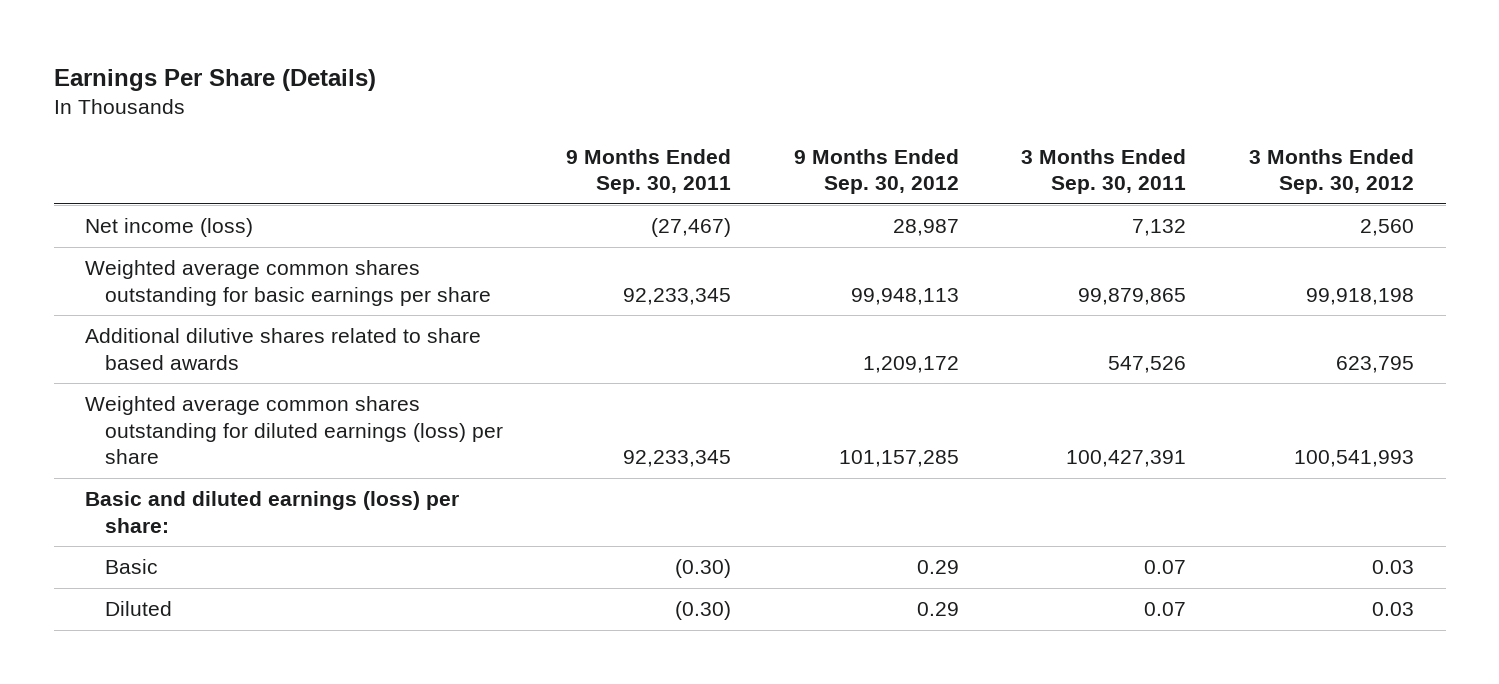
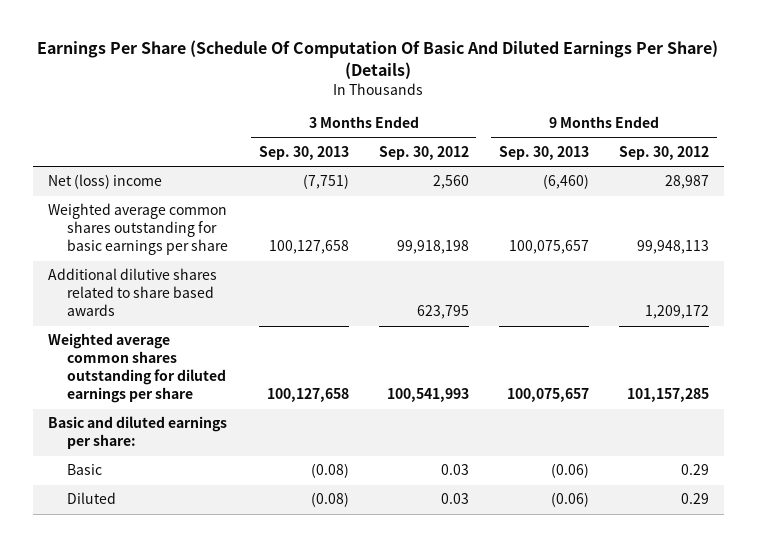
- Earnings Per Share (Details)
+ Earnings Per Share (Schedule Of Computation Of Basic And Diluted Earnings Per Share) (Details)
- | 9 Months Ended Sep. 30, 2011 | 9 Months Ended Sep. 30, 2012 | 3 Months Ended Sep. 30, 2011 | 3 Months Ended Sep. 30, 2012
+ | 3 Months Ended Sep. 30, 2013 | 3 Months Ended Sep. 30, 2012 | 9 Months Ended Sep. 30, 2013 | 9 Months Ended Sep. 30, 2012
- Net income (loss) | (27,467) | 28,987 | 7,132 | 2,560
+ Net (loss) income | (7,751) | 2,560 | (6,460) | 28,987
- Weighted average common shares outstanding for diluted earnings (loss) per share | 92,233,345 | 101,157,285 | 100,427,391 | 100,541,993
- Basic and diluted earnings (loss) per share:
+ Weighted average common shares outstanding for diluted earnings per share | 100,127,658 | 100,541,993 | 100,075,657 | 101,157,285
+ Basic and diluted earnings per share:

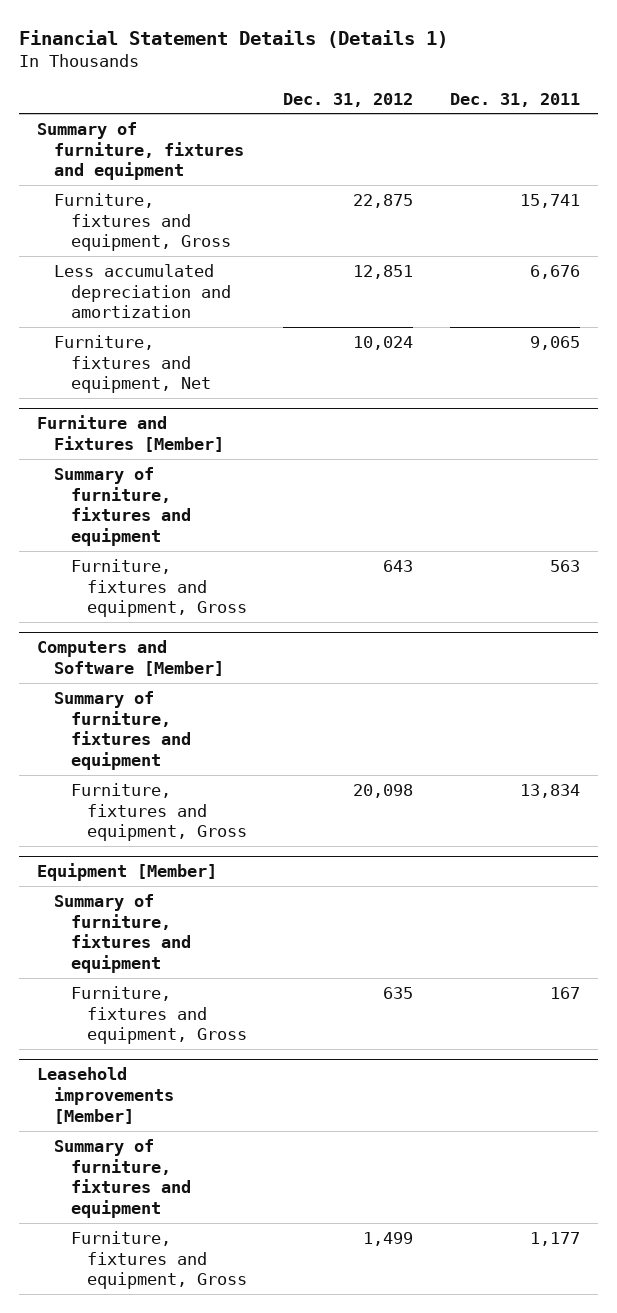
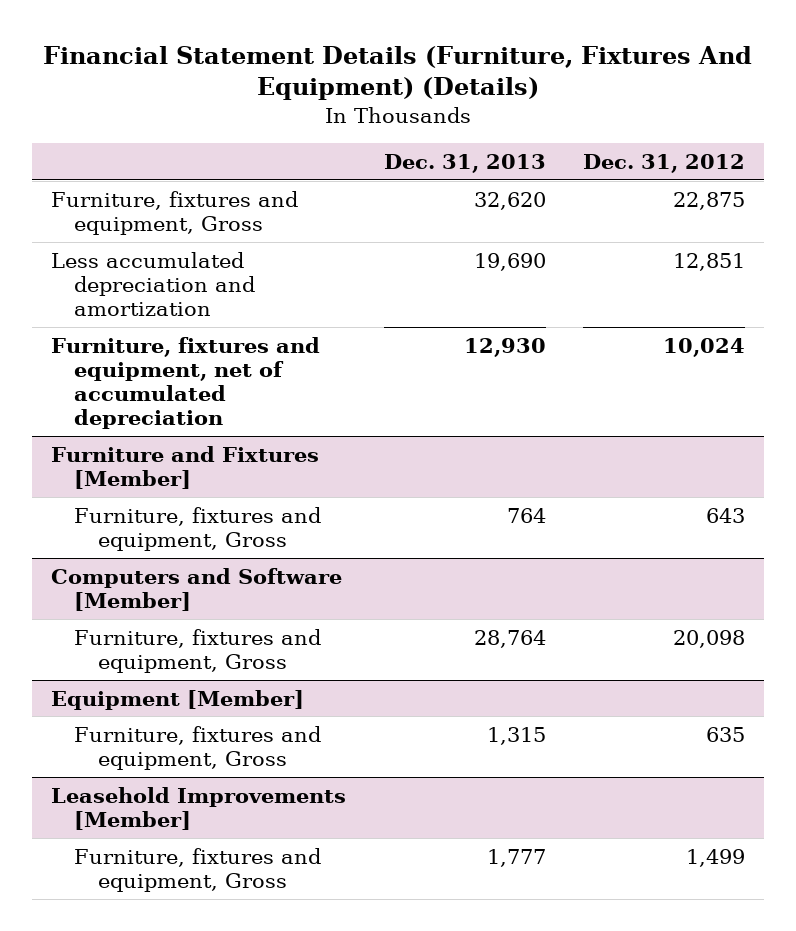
- Financial Statement Details (Details 1)
+ Financial Statement Details (Furniture, Fixtures And Equipment) (Details)
- | Dec. 31, 2012 | Dec. 31, 2011
+ | Dec. 31, 2013 | Dec. 31, 2012
- Summary of furniture, fixtures and equipment
- Furniture, fixtures and equipment, Net | 10,024 | 9,065
+ Furniture, fixtures and equipment, net of accumulated depreciation | 12,930 | 10,024
@ Furniture and Fixtures [Member]
- Summary of furniture, fixtures and equipment
@ Computers and Software [Member]
- Summary of furniture, fixtures and equipment
@ Equipment [Member]
- Summary of furniture, fixtures and equipment
- Leasehold improvements [Member]
- Summary of furniture, fixtures and equipment
+ Leasehold Improvements [Member]

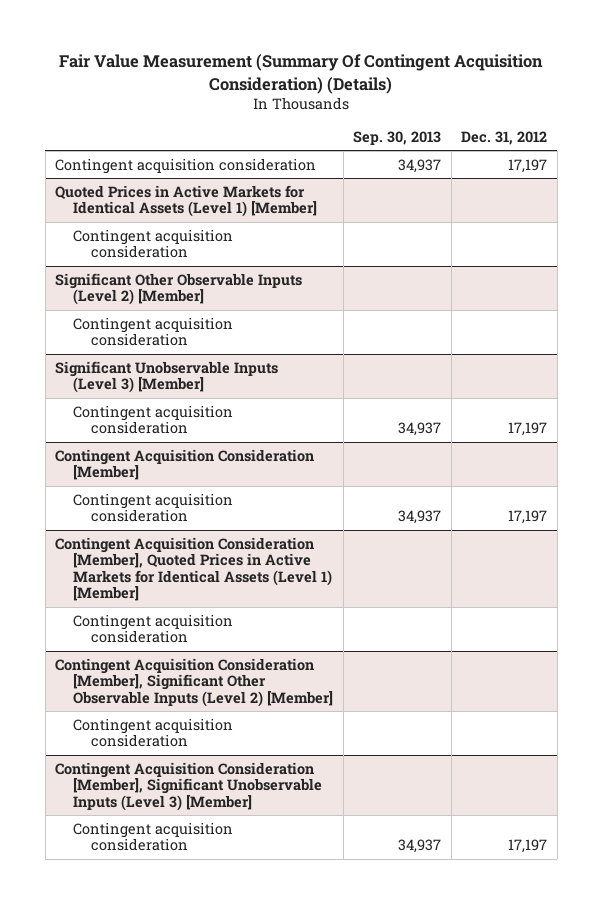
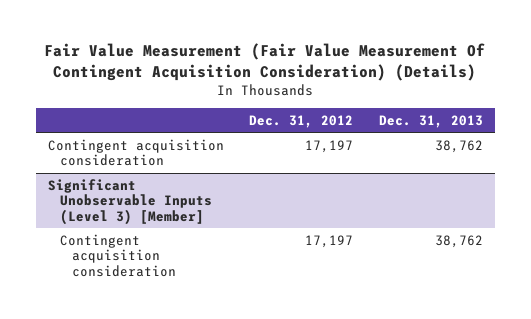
- Fair Value Measurement (Summary Of Contingent Acquisition Consideration) (Details)
+ Fair Value Measurement (Fair Value Measurement Of Contingent Acquisition Consideration) (Details)
- | Sep. 30, 2013 | Dec. 31, 2012
+ | Dec. 31, 2012 | Dec. 31, 2013
- Quoted Prices in Active Markets for Identical Assets (Level 1) [Member]
- Contingent acquisition consideration
- Significant Other Observable Inputs (Level 2) [Member]
- Contingent acquisition consideration
- Contingent Acquisition Consideration [Member]
- Contingent acquisition consideration | 34,937 | 17,197
- Contingent Acquisition Consideration [Member], Quoted Prices in Active Markets for Identical Assets (Level 1) [Member]
- Contingent acquisition consideration
- Contingent Acquisition Consideration [Member], Significant Other Observable Inputs (Level 2) [Member]
- Contingent acquisition consideration
- Contingent Acquisition Consideration [Member], Significant Unobservable Inputs (Level 3) [Member]
- Contingent acquisition consideration | 34,937 | 17,197

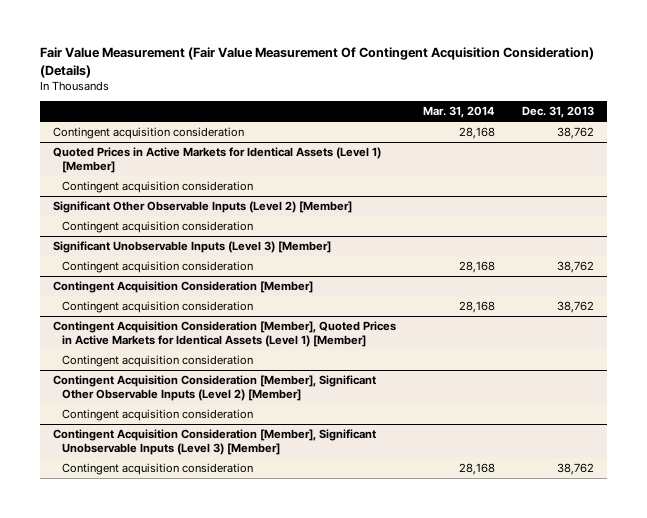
- | Dec. 31, 2012 | Dec. 31, 2013
+ | Mar. 31, 2014 | Dec. 31, 2013
+ Quoted Prices in Active Markets for Identical Assets (Level 1) [Member]
+ Contingent acquisition consideration
+ Significant Other Observable Inputs (Level 2) [Member]
+ Contingent acquisition consideration
+ Contingent Acquisition Consideration [Member]
+ Contingent acquisition consideration | 28,168 | 38,762
+ Contingent Acquisition Consideration [Member], Quoted Prices in Active Markets for Identical Assets (Level 1) [Member]
+ Contingent acquisition consideration
+ Contingent Acquisition Consideration [Member], Significant Other Observable Inputs (Level 2) [Member]
+ Contingent acquisition consideration
+ Contingent Acquisition Consideration [Member], Significant Unobservable Inputs (Level 3) [Member]
+ Contingent acquisition consideration | 28,168 | 38,762

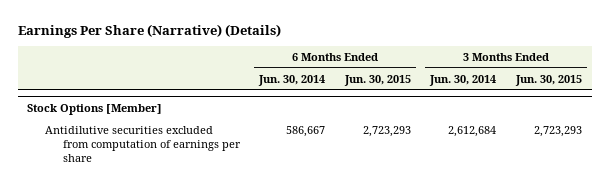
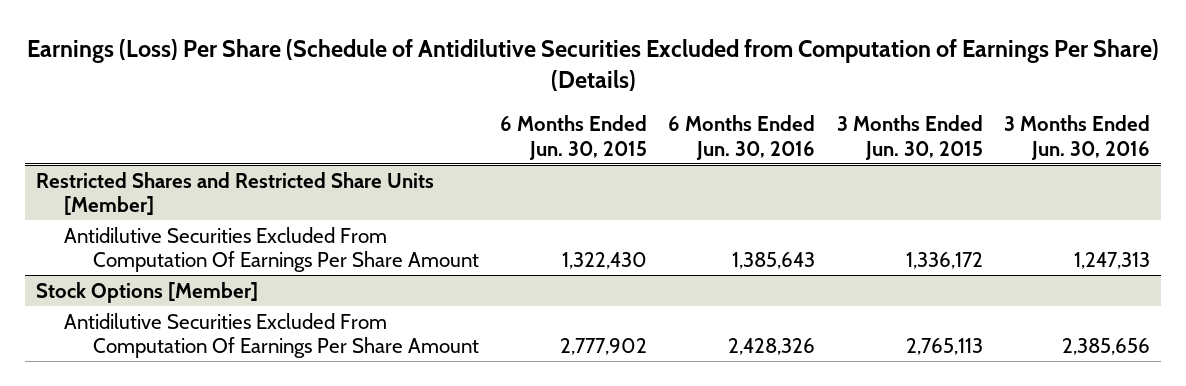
- Earnings Per Share (Narrative) (Details)
+ Earnings (Loss) Per Share (Schedule of Antidilutive Securities Excluded from Computation of Earnings Per Share) (Details)
- | 6 Months Ended Jun. 30, 2014 | 6 Months Ended Jun. 30, 2015 | 3 Months Ended Jun. 30, 2014 | 3 Months Ended Jun. 30, 2015
+ | 6 Months Ended Jun. 30, 2015 | 6 Months Ended Jun. 30, 2016 | 3 Months Ended Jun. 30, 2015 | 3 Months Ended Jun. 30, 2016
+ Restricted Shares and Restricted Share Units [Member]
+ Antidilutive Securities Excluded From Computation Of Earnings Per Share Amount | 1,322,430 | 1,385,643 | 1,336,172 | 1,247,313
@ Stock Options [Member]
- Antidilutive securities excluded from computation of earnings per share | 586,667 | 2,723,293 | 2,612,684 | 2,723,293
+ Antidilutive Securities Excluded From Computation Of Earnings Per Share Amount | 2,777,902 | 2,428,326 | 2,765,113 | 2,385,656

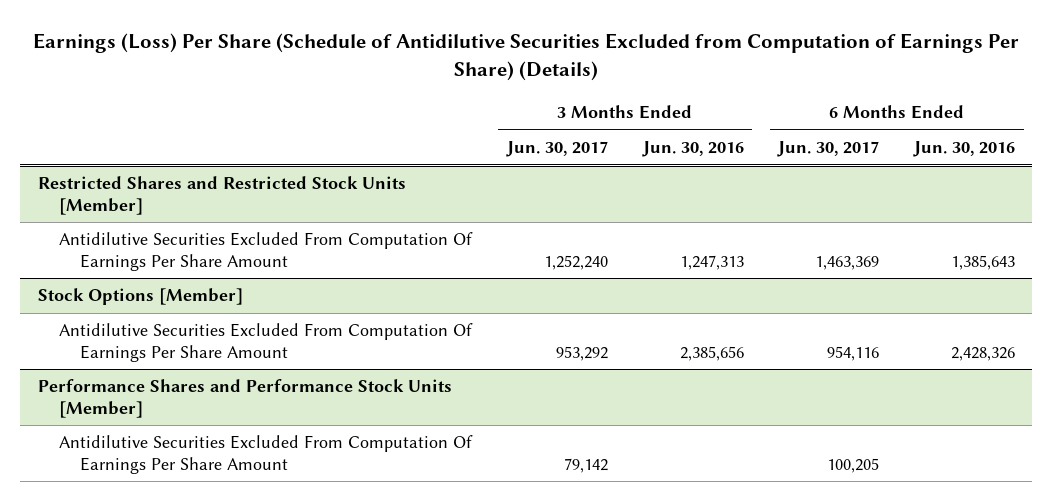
- | 6 Months Ended Jun. 30, 2015 | 6 Months Ended Jun. 30, 2016 | 3 Months Ended Jun. 30, 2015 | 3 Months Ended Jun. 30, 2016
+ | 3 Months Ended Jun. 30, 2017 | 3 Months Ended Jun. 30, 2016 | 6 Months Ended Jun. 30, 2017 | 6 Months Ended Jun. 30, 2016
- Restricted Shares and Restricted Share Units [Member]
+ Restricted Shares and Restricted Stock Units [Member]
+ Performance Shares and Performance Stock Units [Member]
+ Antidilutive Securities Excluded From Computation Of Earnings Per Share Amount | 79,142 | | 100,205 |

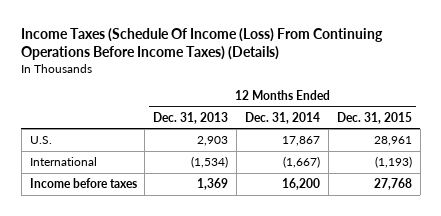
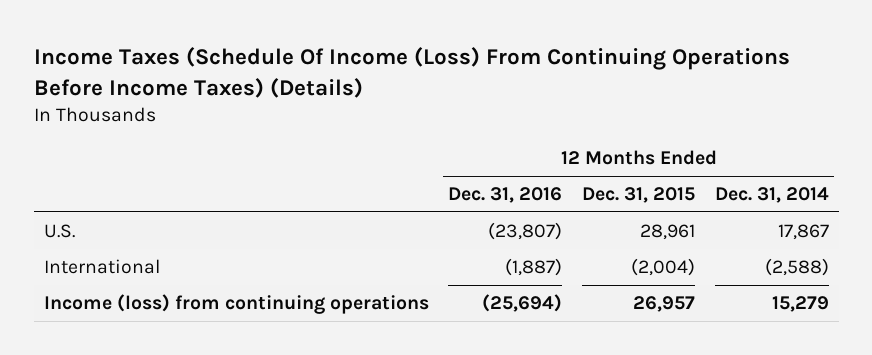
- | 12 Months Ended Dec. 31, 2013 | 12 Months Ended Dec. 31, 2014 | 12 Months Ended Dec. 31, 2015
+ | 12 Months Ended Dec. 31, 2016 | 12 Months Ended Dec. 31, 2015 | 12 Months Ended Dec. 31, 2014
- International | (1,534) | (1,667) | (1,193)
- Income before taxes | 1,369 | 16,200 | 27,768
+ International | (1,887) | (2,004) | (2,588)
+ Income (loss) from continuing operations | (25,694) | 26,957 | 15,279

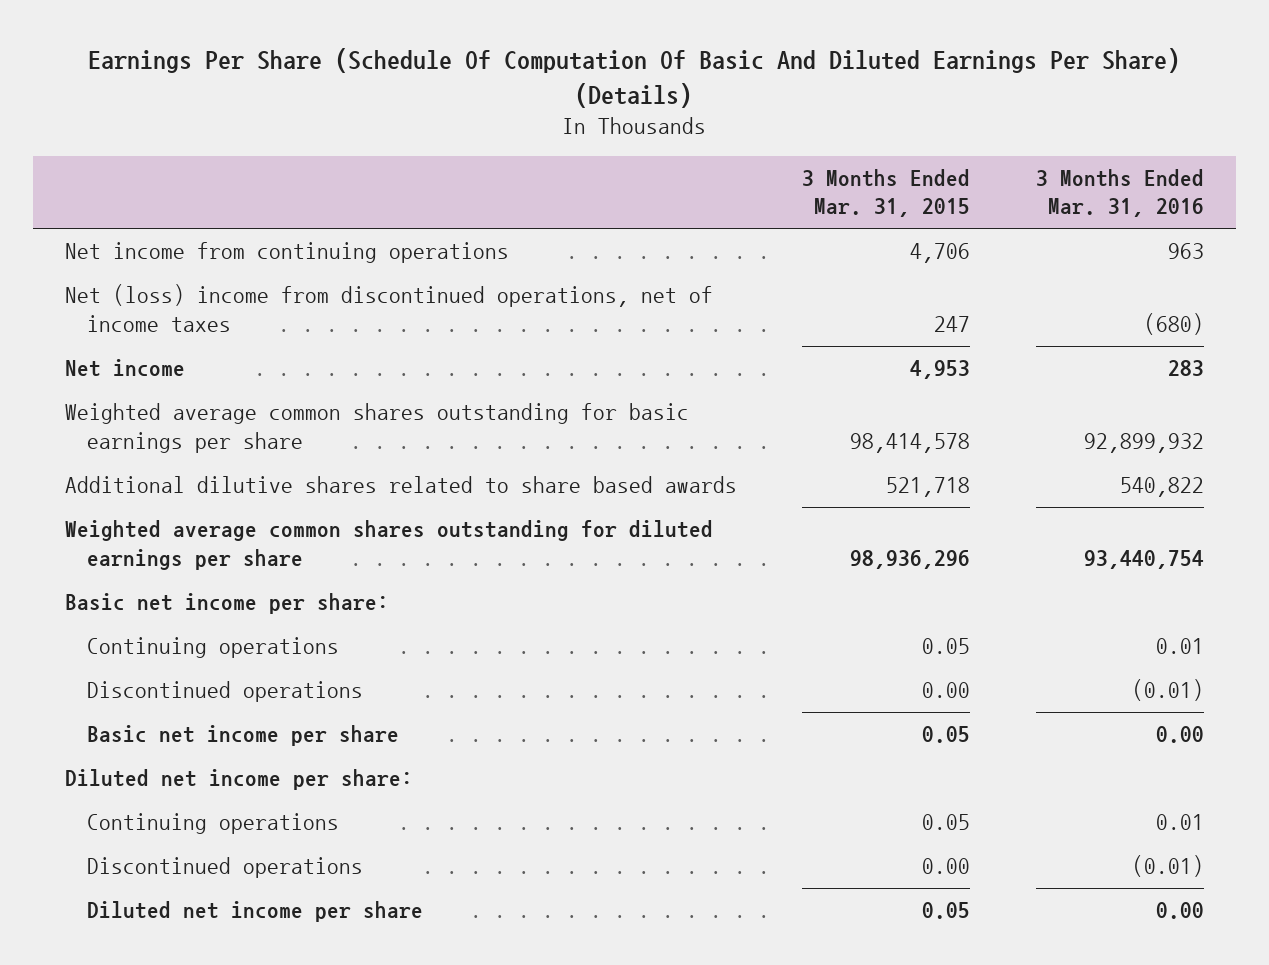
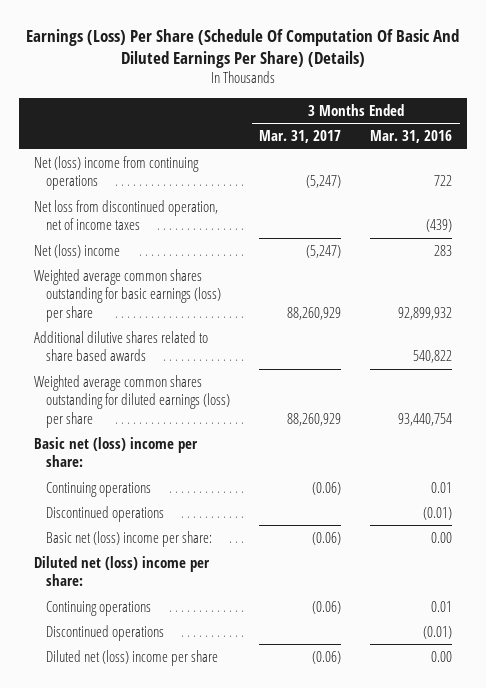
- Earnings Per Share (Schedule Of Computation Of Basic And Diluted Earnings Per Share) (Details)
+ Earnings (Loss) Per Share (Schedule Of Computation Of Basic And Diluted Earnings Per Share) (Details)
- | 3 Months Ended Mar. 31, 2015 | 3 Months Ended Mar. 31, 2016
+ | 3 Months Ended Mar. 31, 2017 | 3 Months Ended Mar. 31, 2016
- Net income from continuing operations | 4,706 | 963
- Net (loss) income from discontinued operations, net of income taxes | 247 | (680)
- Net income | 4,953 | 283
- Weighted average common shares outstanding for basic earnings per share | 98,414,578 | 92,899,932
+ Net (loss) income from continuing operations | (5,247) | 722
+ Net loss from discontinued operation, net of income taxes | | (439)
+ Net (loss) income | (5,247) | 283
+ Weighted average common shares outstanding for basic earnings (loss) per share | 88,260,929 | 92,899,932
- Weighted average common shares outstanding for diluted earnings per share | 98,936,296 | 93,440,754
- Basic net income per share:
+ Weighted average common shares outstanding for diluted earnings (loss) per share | 88,260,929 | 93,440,754
+ Basic net (loss) income per share:
- Basic net income per share | 0.05 | 0.00
- Diluted net income per share:
+ Basic net (loss) income per share: | (0.06) | 0.00
+ Diluted net (loss) income per share:
- Diluted net income per share | 0.05 | 0.00
+ Diluted net (loss) income per share | (0.06) | 0.00

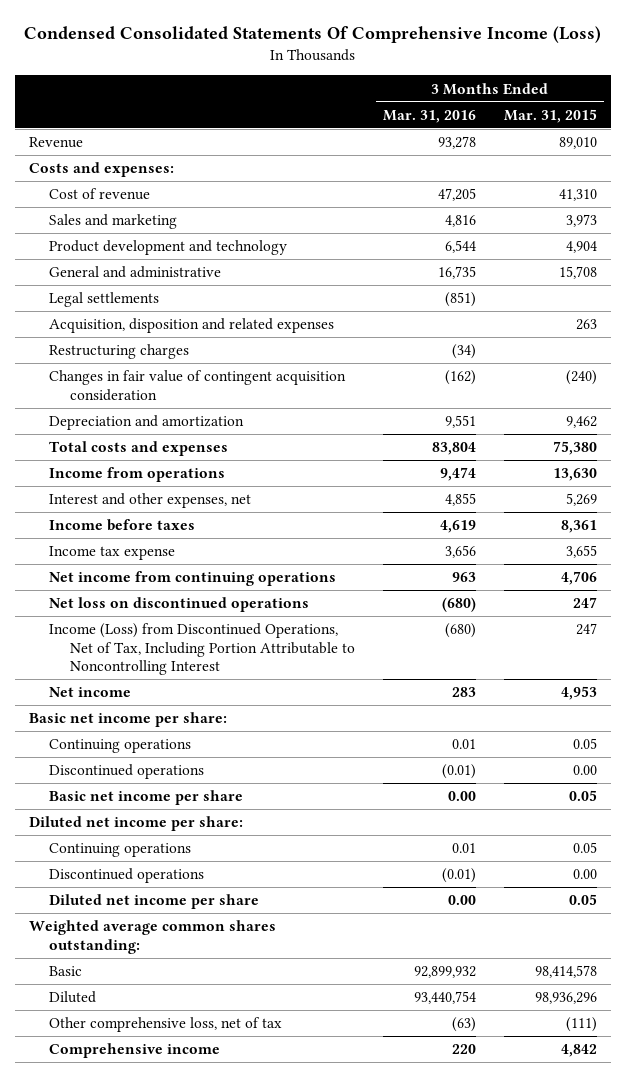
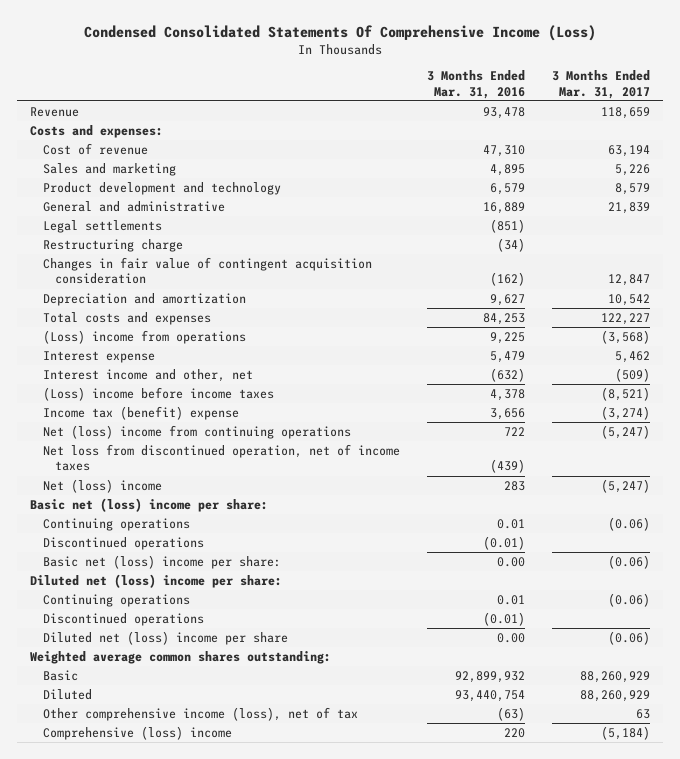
- | 3 Months Ended Mar. 31, 2016 | 3 Months Ended Mar. 31, 2015
+ | 3 Months Ended Mar. 31, 2016 | 3 Months Ended Mar. 31, 2017
- Revenue | 93,278 | 89,010
+ Revenue | 93,478 | 118,659
- Cost of revenue | 47,205 | 41,310
- Sales and marketing | 4,816 | 3,973
- Product development and technology | 6,544 | 4,904
- General and administrative | 16,735 | 15,708
+ Cost of revenue | 47,310 | 63,194
+ Sales and marketing | 4,895 | 5,226
+ Product development and technology | 6,579 | 8,579
+ General and administrative | 16,889 | 21,839
- Acquisition, disposition and related expenses | | 263
- Restructuring charges | (34) |
+ Restructuring charge | (34) |
- Depreciation and amortization | 9,551 | 9,462
- Total costs and expenses | 83,804 | 75,380
- Income from operations | 9,474 | 13,630
- Interest and other expenses, net | 4,855 | 5,269
- Income before taxes | 4,619 | 8,361
- Income tax expense | 3,656 | 3,655
- Net income from continuing operations | 963 | 4,706
- Net loss on discontinued operations | (680) | 247
- Income (Loss) from Discontinued Operations, Net of Tax, Including Portion Attributable to Noncontrolling Interest | (680) | 247
- Net income | 283 | 4,953
- Basic net income per share:
+ Depreciation and amortization | 9,627 | 10,542
+ Total costs and expenses | 84,253 | 122,227
+ (Loss) income from operations | 9,225 | (3,568)
+ Interest expense | 5,479 | 5,462
+ Interest income and other, net | (632) | (509)
+ (Loss) income before income taxes | 4,378 | (8,521)
+ Income tax (benefit) expense | 3,656 | (3,274)
+ Net (loss) income from continuing operations | 722 | (5,247)
+ Net loss from discontinued operation, net of income taxes | (439) |
+ Net (loss) income | 283 | (5,247)
+ Basic net (loss) income per share:
- Basic net income per share | 0.00 | 0.05
- Diluted net income per share:
+ Basic net (loss) income per share: | 0.00 | (0.06)
+ Diluted net (loss) income per share:
- Diluted net income per share | 0.00 | 0.05
+ Diluted net (loss) income per share | 0.00 | (0.06)
- Other comprehensive loss, net of tax | (63) | (111)
- Comprehensive income | 220 | 4,842
+ Other comprehensive income (loss), net of tax | (63) | 63
+ Comprehensive (loss) income | 220 | (5,184)

